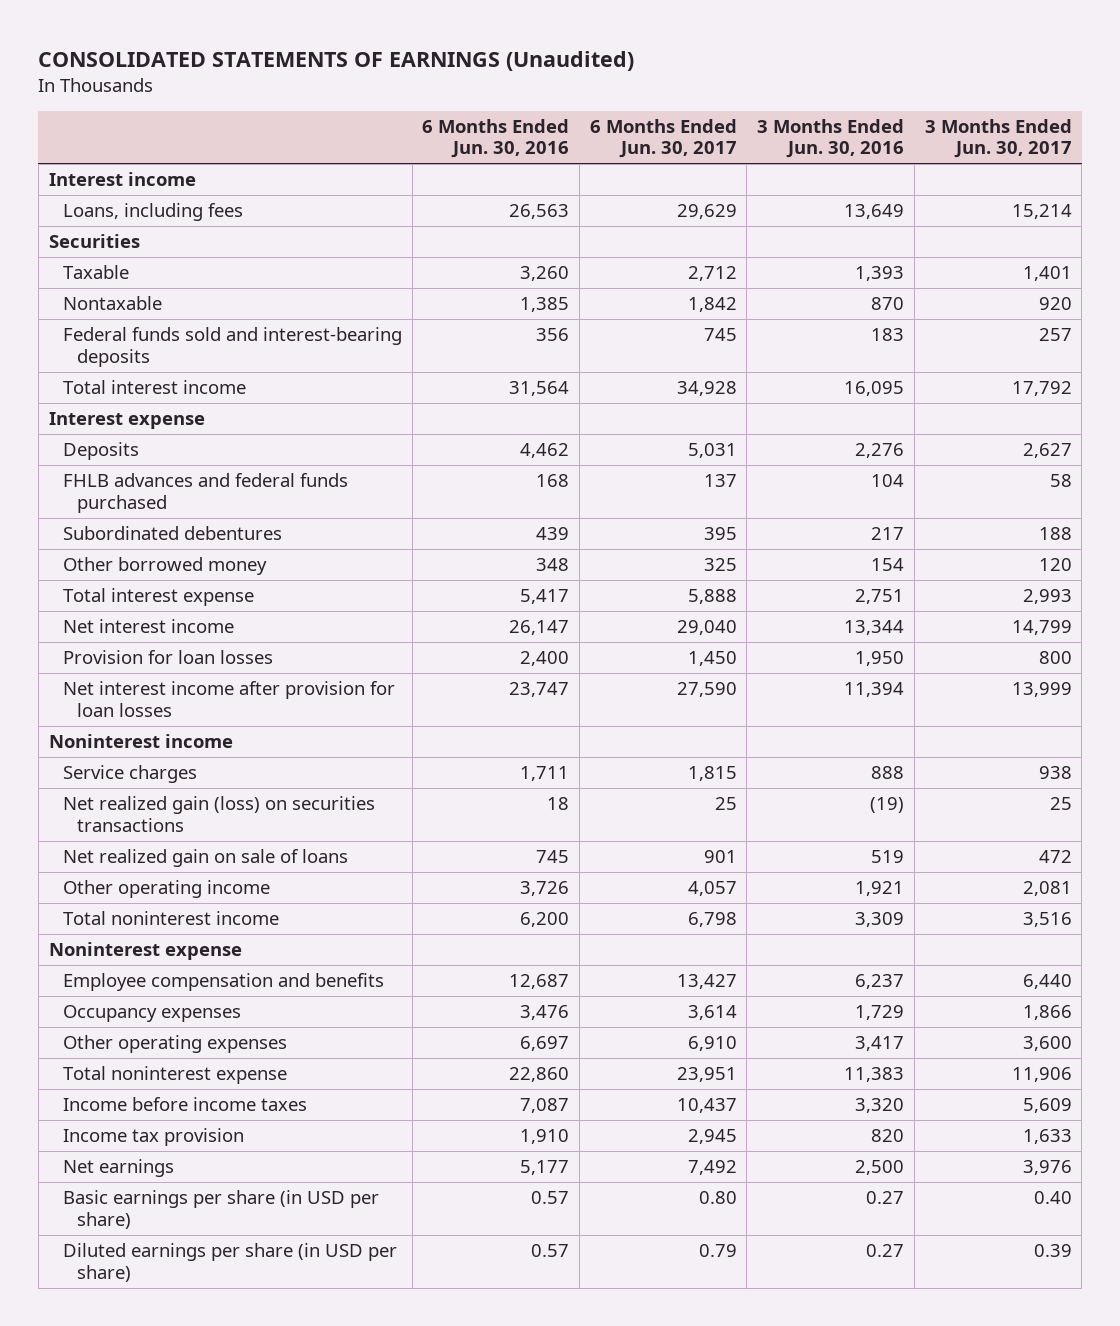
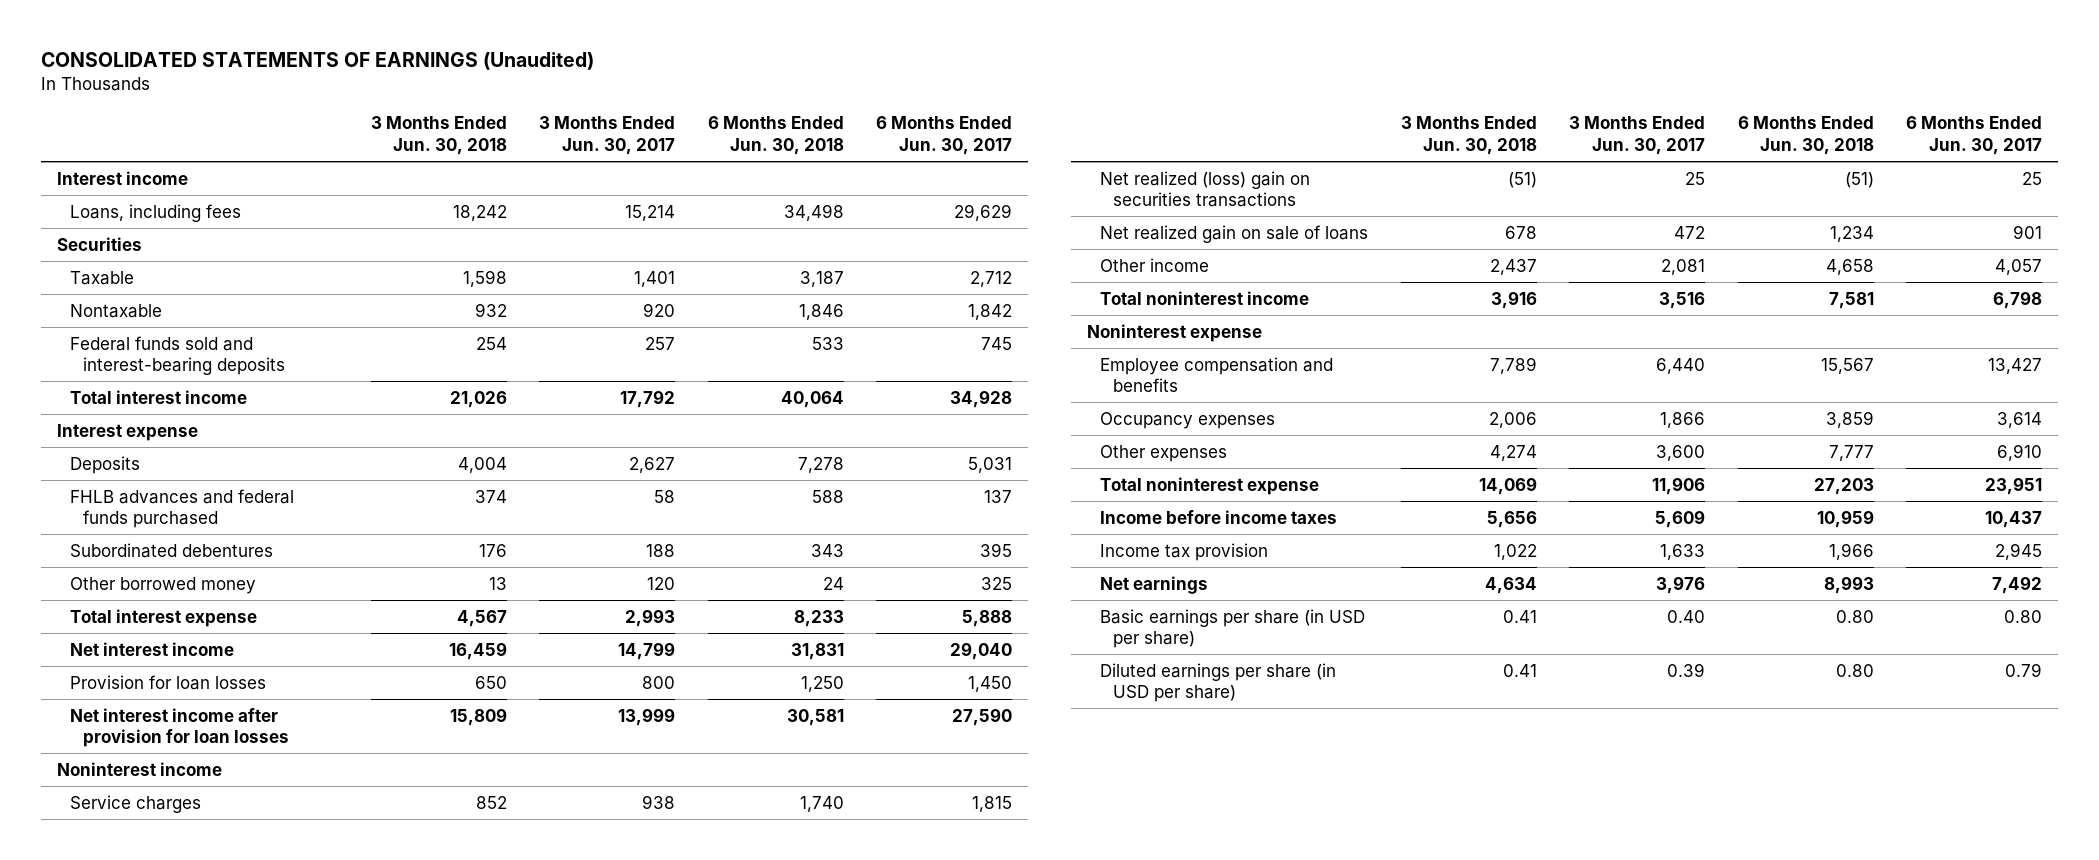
- | 6 Months Ended Jun. 30, 2016 | 6 Months Ended Jun. 30, 2017 | 3 Months Ended Jun. 30, 2016 | 3 Months Ended Jun. 30, 2017
+ | 3 Months Ended Jun. 30, 2018 | 3 Months Ended Jun. 30, 2017 | 6 Months Ended Jun. 30, 2018 | 6 Months Ended Jun. 30, 2017
- Net realized gain (loss) on securities transactions | 18 | 25 | (19) | 25
+ Net realized (loss) gain on securities transactions | (51) | 25 | (51) | 25
- Other operating income | 3,726 | 4,057 | 1,921 | 2,081
+ Other income | 2,437 | 2,081 | 4,658 | 4,057
- Other operating expenses | 6,697 | 6,910 | 3,417 | 3,600
+ Other expenses | 4,274 | 3,600 | 7,777 | 6,910

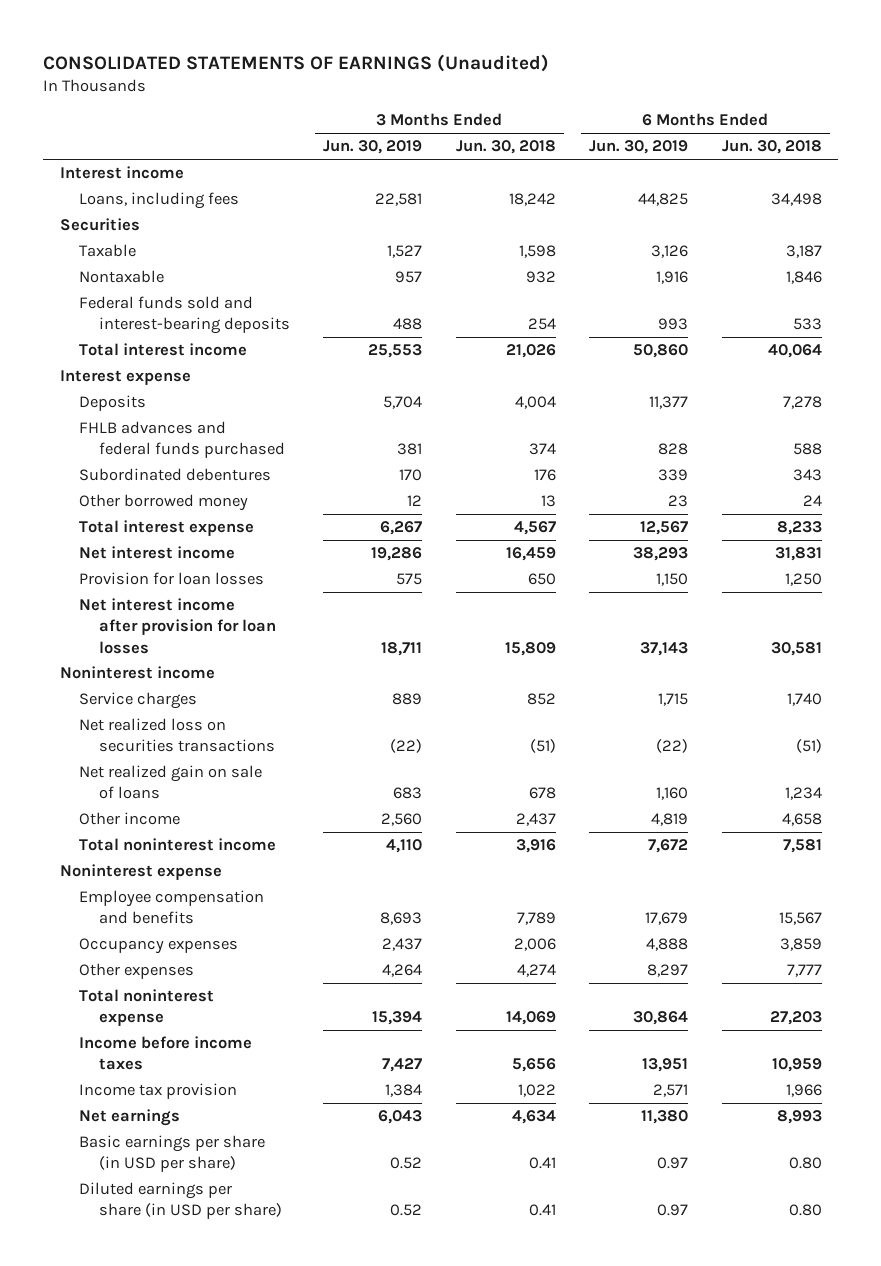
- | 3 Months Ended Jun. 30, 2018 | 3 Months Ended Jun. 30, 2017 | 6 Months Ended Jun. 30, 2018 | 6 Months Ended Jun. 30, 2017
+ | 3 Months Ended Jun. 30, 2019 | 3 Months Ended Jun. 30, 2018 | 6 Months Ended Jun. 30, 2019 | 6 Months Ended Jun. 30, 2018
- Net realized (loss) gain on securities transactions | (51) | 25 | (51) | 25
+ Net realized loss on securities transactions | (22) | (51) | (22) | (51)

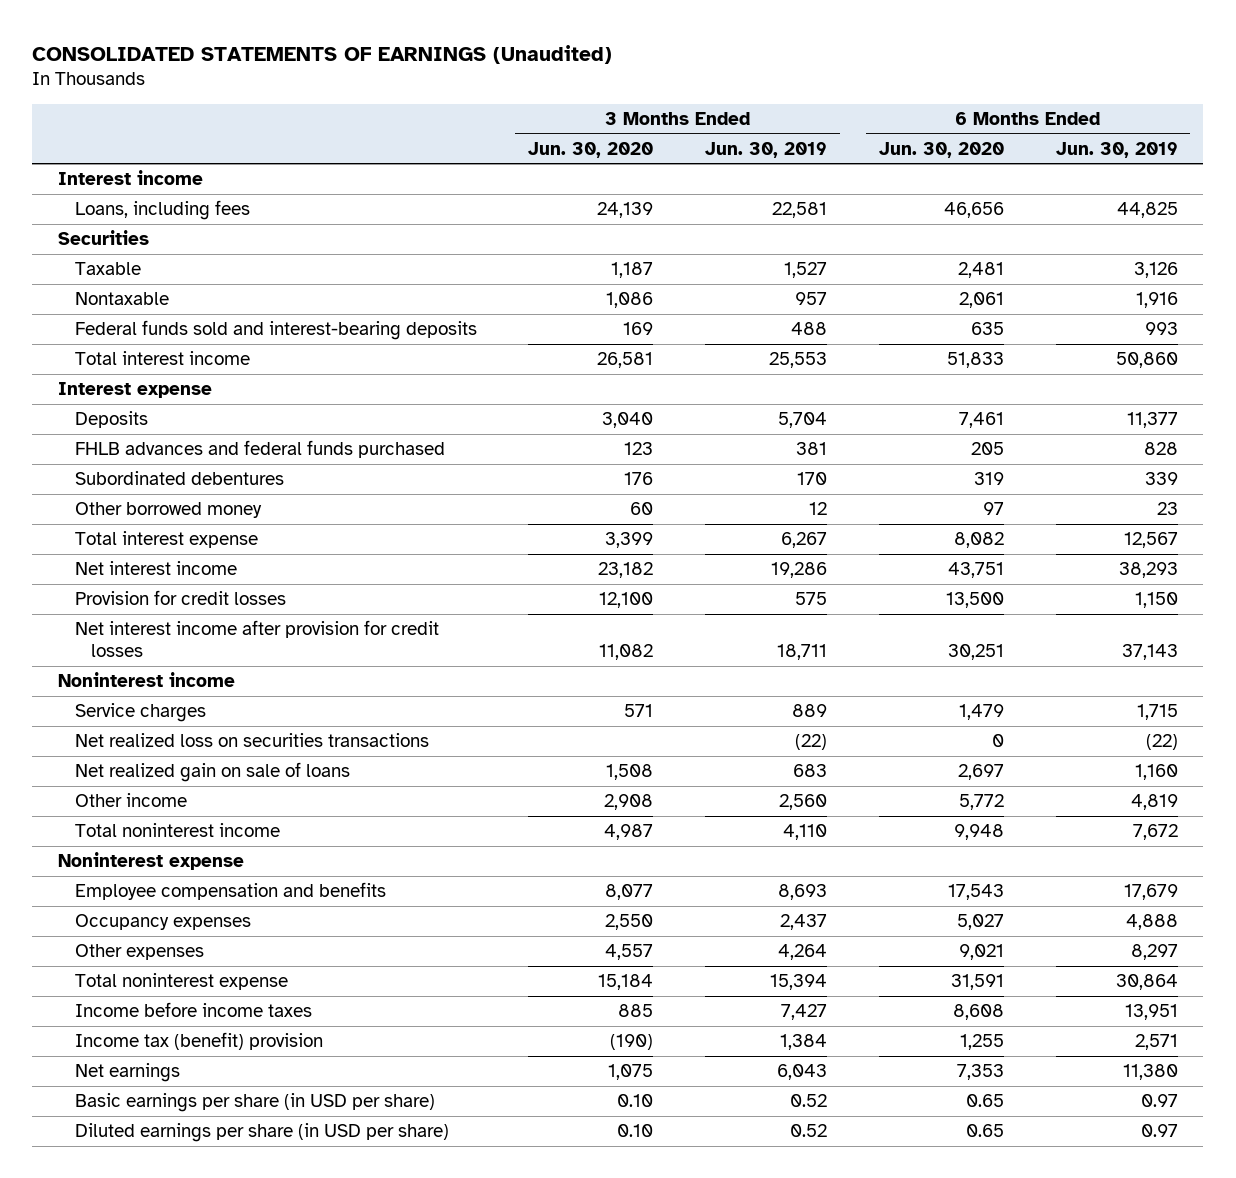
- | 3 Months Ended Jun. 30, 2019 | 3 Months Ended Jun. 30, 2018 | 6 Months Ended Jun. 30, 2019 | 6 Months Ended Jun. 30, 2018
+ | 3 Months Ended Jun. 30, 2020 | 3 Months Ended Jun. 30, 2019 | 6 Months Ended Jun. 30, 2020 | 6 Months Ended Jun. 30, 2019
- Provision for loan losses | 575 | 650 | 1,150 | 1,250
- Net interest income after provision for loan losses | 18,711 | 15,809 | 37,143 | 30,581
+ Provision for credit losses | 12,100 | 575 | 13,500 | 1,150
+ Net interest income after provision for credit losses | 11,082 | 18,711 | 30,251 | 37,143
- Income tax provision | 1,384 | 1,022 | 2,571 | 1,966
+ Income tax (benefit) provision | (190) | 1,384 | 1,255 | 2,571

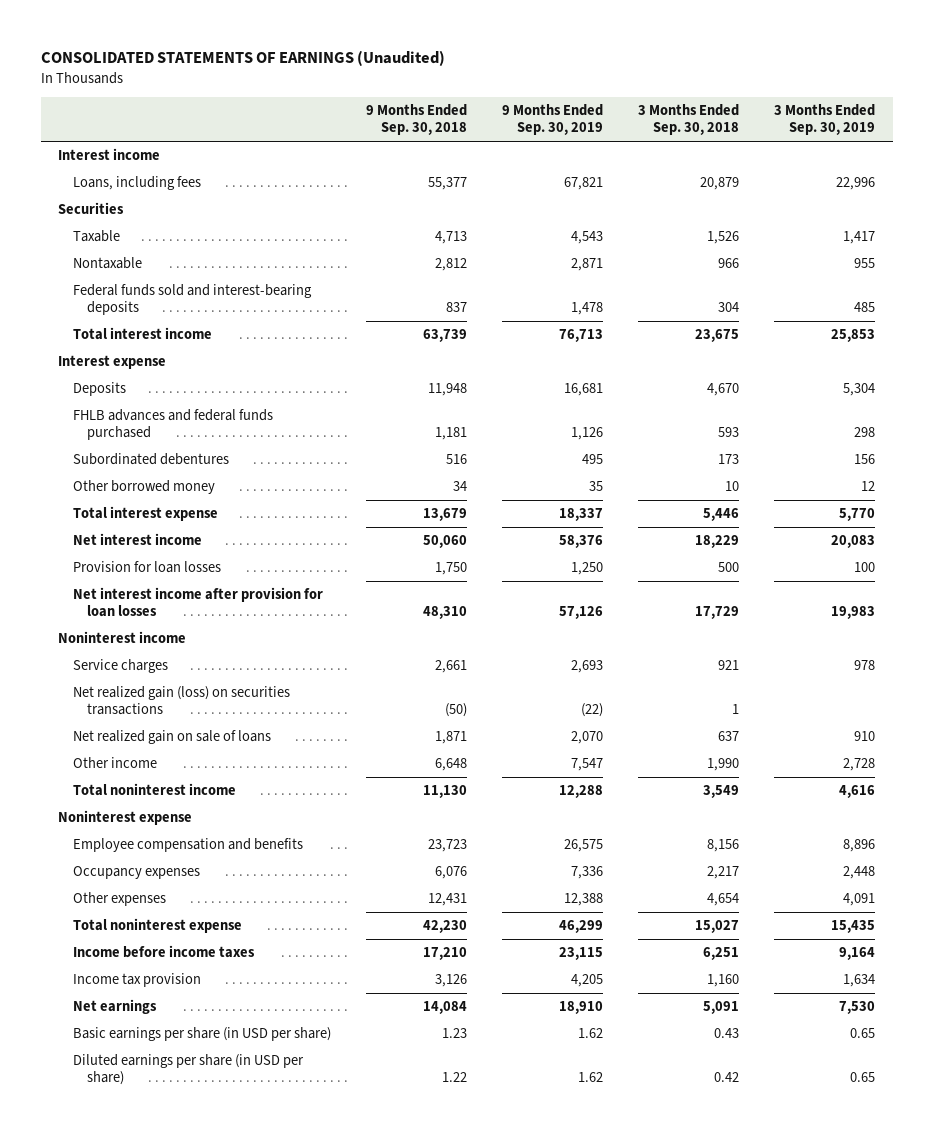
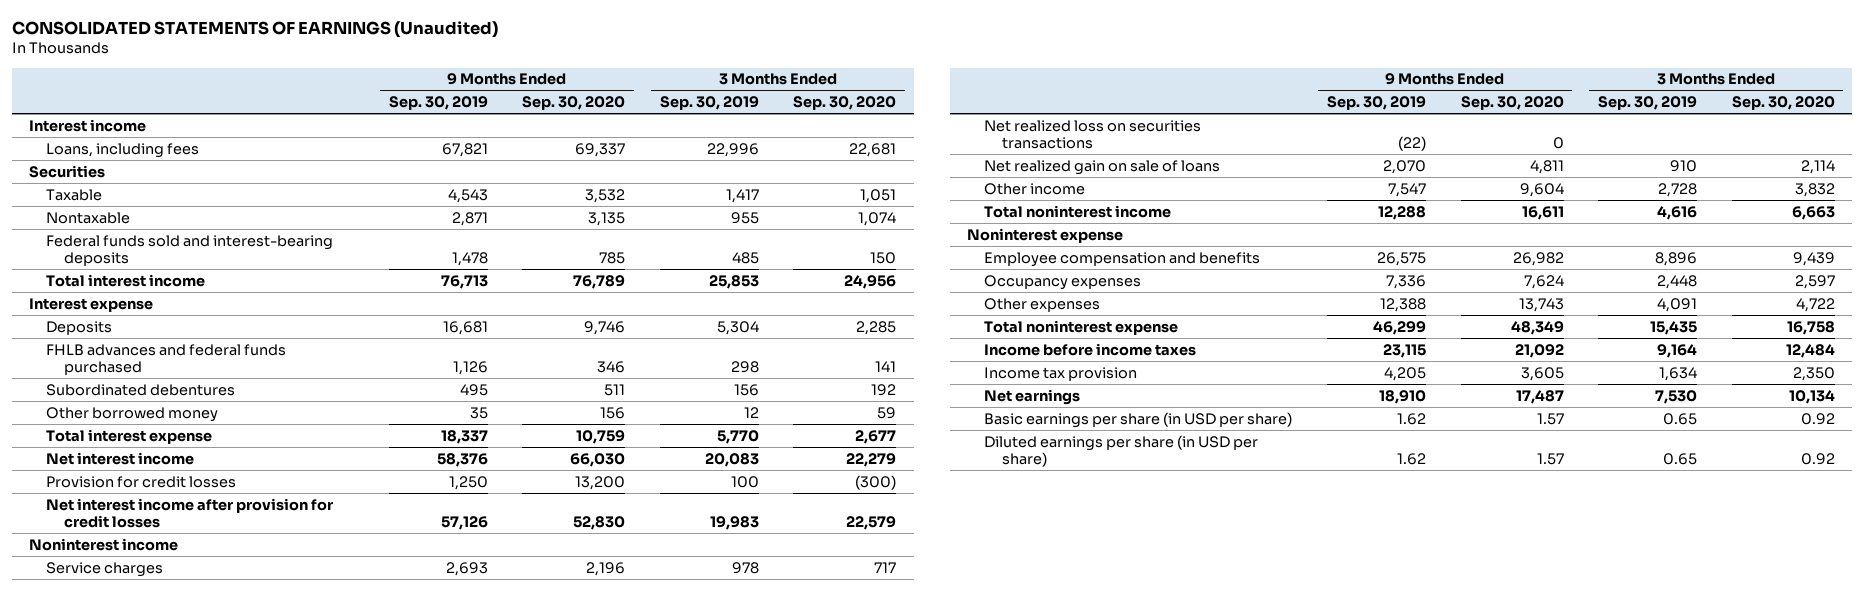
- | 9 Months Ended Sep. 30, 2018 | 9 Months Ended Sep. 30, 2019 | 3 Months Ended Sep. 30, 2018 | 3 Months Ended Sep. 30, 2019
+ | 9 Months Ended Sep. 30, 2019 | 9 Months Ended Sep. 30, 2020 | 3 Months Ended Sep. 30, 2019 | 3 Months Ended Sep. 30, 2020
- Provision for loan losses | 1,750 | 1,250 | 500 | 100
- Net interest income after provision for loan losses | 48,310 | 57,126 | 17,729 | 19,983
+ Provision for credit losses | 1,250 | 13,200 | 100 | (300)
+ Net interest income after provision for credit losses | 57,126 | 52,830 | 19,983 | 22,579
- Net realized gain (loss) on securities transactions | (50) | (22) | 1 |
+ Net realized loss on securities transactions | (22) | 0 | |

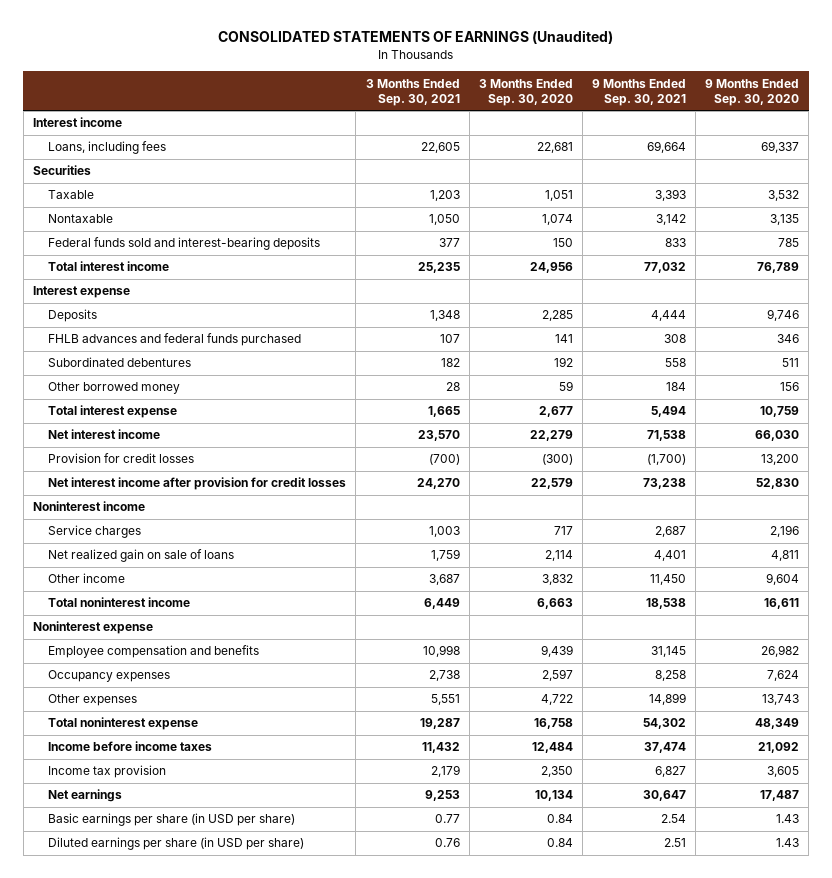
- | 9 Months Ended Sep. 30, 2019 | 9 Months Ended Sep. 30, 2020 | 3 Months Ended Sep. 30, 2019 | 3 Months Ended Sep. 30, 2020
+ | 3 Months Ended Sep. 30, 2021 | 3 Months Ended Sep. 30, 2020 | 9 Months Ended Sep. 30, 2021 | 9 Months Ended Sep. 30, 2020
- Net realized loss on securities transactions | (22) | 0 | |
- Basic earnings per share (in USD per share) | 1.62 | 1.57 | 0.65 | 0.92
- Diluted earnings per share (in USD per share) | 1.62 | 1.57 | 0.65 | 0.92
+ Basic earnings per share (in USD per share) | 0.77 | 0.84 | 2.54 | 1.43
+ Diluted earnings per share (in USD per share) | 0.76 | 0.84 | 2.51 | 1.43

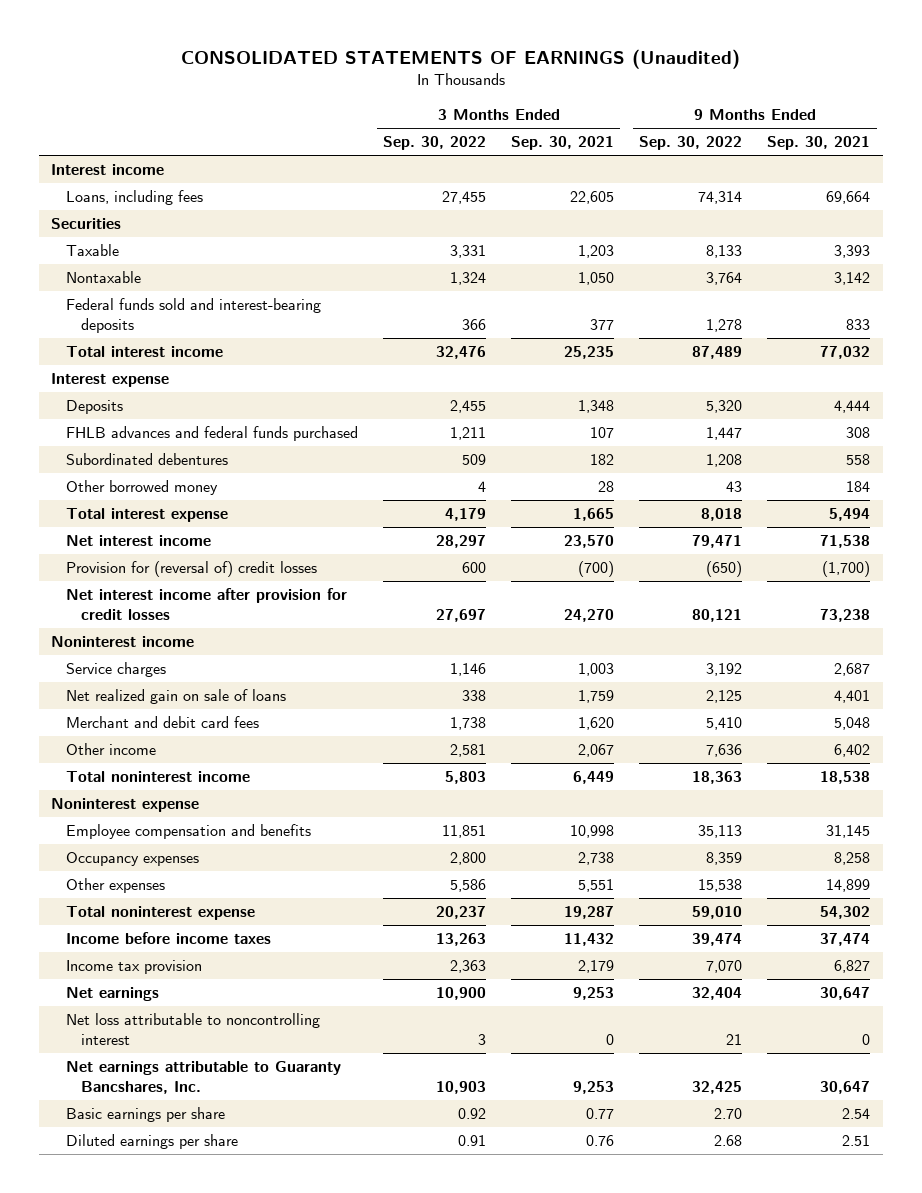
- | 3 Months Ended Sep. 30, 2021 | 3 Months Ended Sep. 30, 2020 | 9 Months Ended Sep. 30, 2021 | 9 Months Ended Sep. 30, 2020
+ | 3 Months Ended Sep. 30, 2022 | 3 Months Ended Sep. 30, 2021 | 9 Months Ended Sep. 30, 2022 | 9 Months Ended Sep. 30, 2021
- Provision for credit losses | (700) | (300) | (1,700) | 13,200
+ Provision for (reversal of) credit losses | 600 | (700) | (650) | (1,700)
- Other income | 3,687 | 3,832 | 11,450 | 9,604
+ Merchant and debit card fees | 1,738 | 1,620 | 5,410 | 5,048
+ Other income | 2,581 | 2,067 | 7,636 | 6,402
- Basic earnings per share (in USD per share) | 0.77 | 0.84 | 2.54 | 1.43
- Diluted earnings per share (in USD per share) | 0.76 | 0.84 | 2.51 | 1.43
+ Net loss attributable to noncontrolling interest | 3 | 0 | 21 | 0
+ Net earnings attributable to Guaranty Bancshares, Inc. | 10,903 | 9,253 | 32,425 | 30,647
+ Basic earnings per share | 0.92 | 0.77 | 2.70 | 2.54
+ Diluted earnings per share | 0.91 | 0.76 | 2.68 | 2.51

